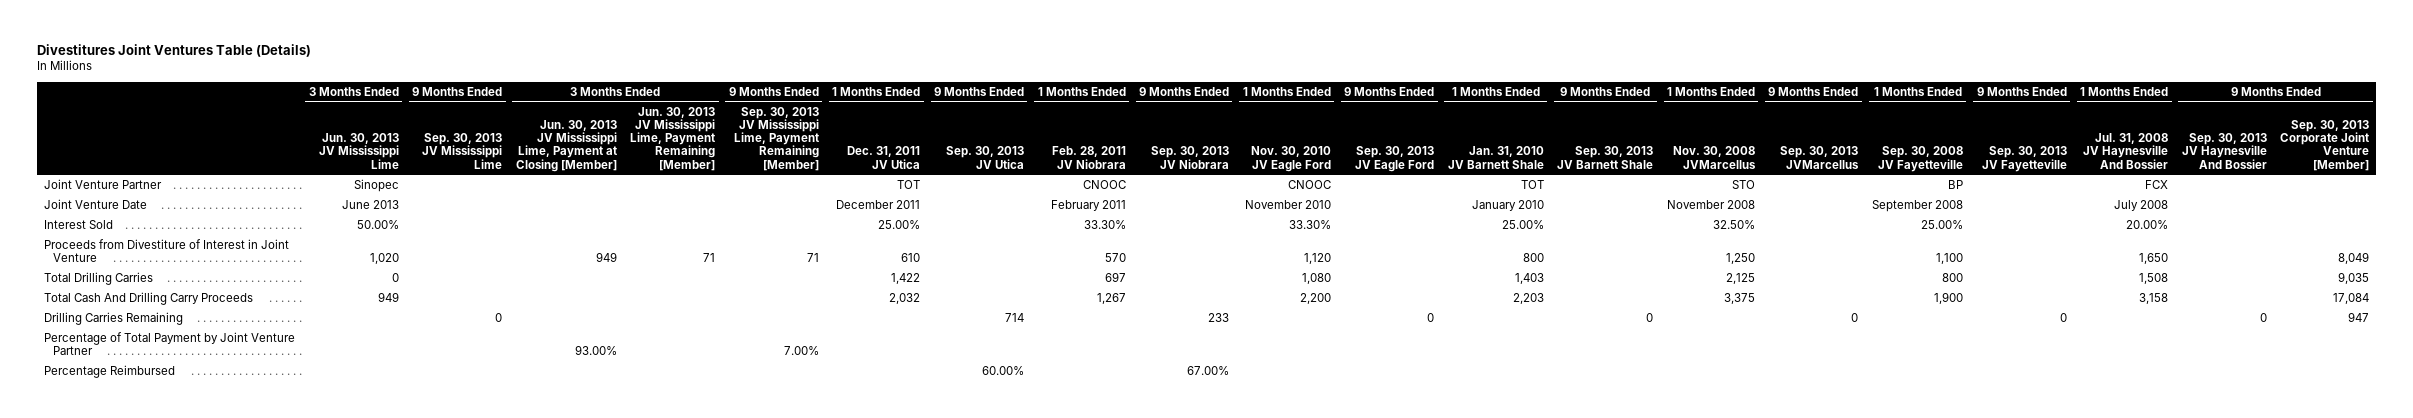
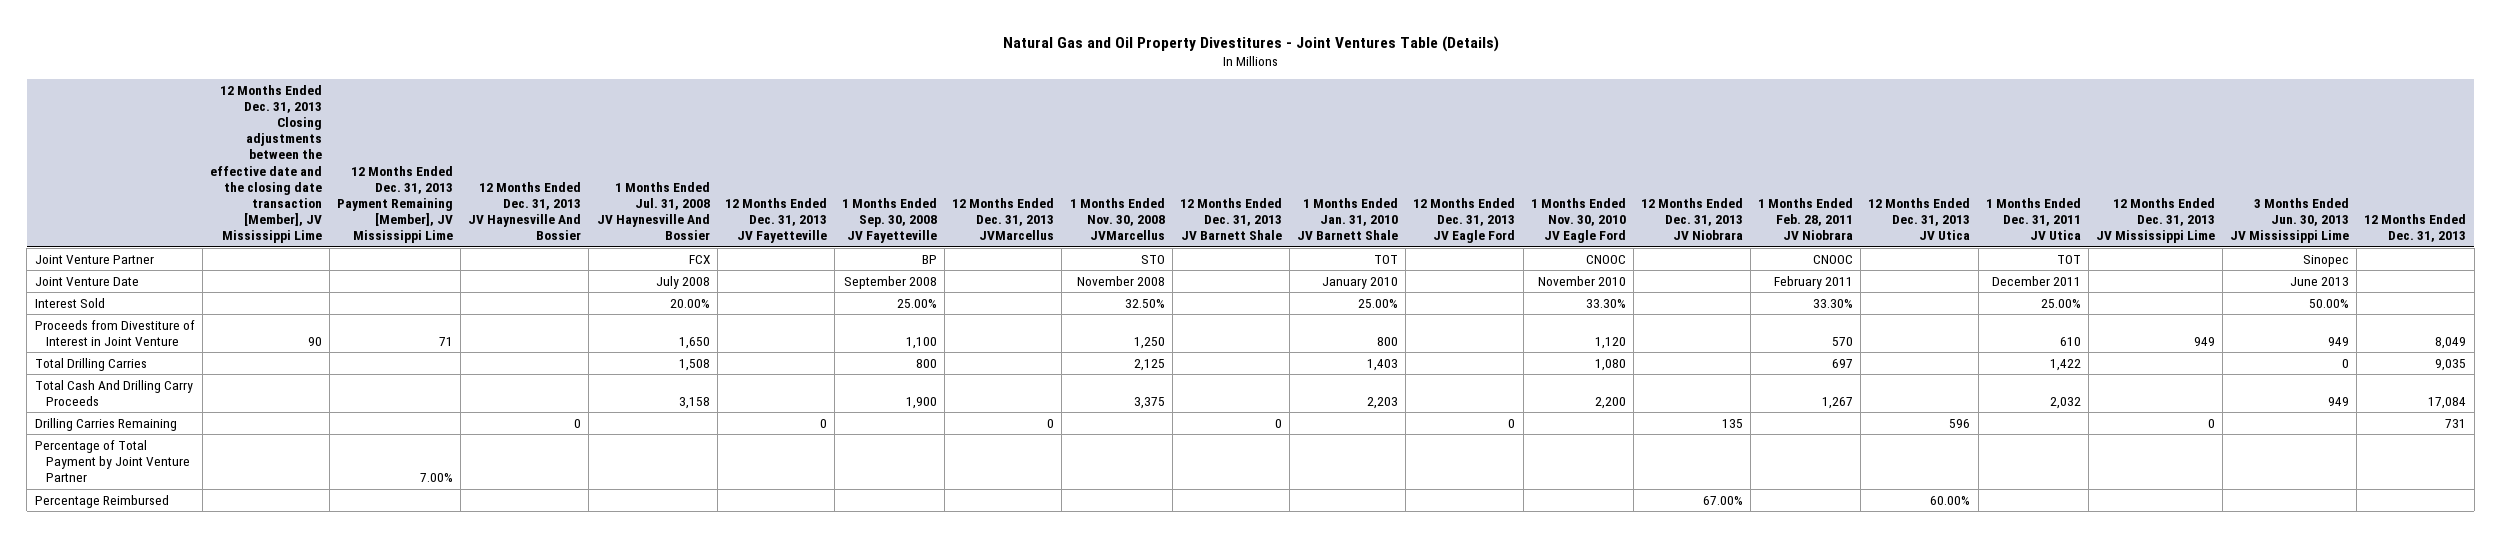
- Divestitures Joint Ventures Table (Details)
+ Natural Gas and Oil Property Divestitures - Joint Ventures Table (Details)
- | 3 Months Ended Jun. 30, 2013 JV Mississippi Lime | 9 Months Ended Sep. 30, 2013 JV Mississippi Lime | 3 Months Ended Jun. 30, 2013 JV Mississippi Lime, Payment at Closing [Member] | 3 Months Ended Jun. 30, 2013 JV Mississippi Lime, Payment Remaining [Member] | 9 Months Ended Sep. 30, 2013 JV Mississippi Lime, Payment Remaining [Member] | 1 Months Ended Dec. 31, 2011 JV Utica | 9 Months Ended Sep. 30, 2013 JV Utica | 1 Months Ended Feb. 28, 2011 JV Niobrara | 9 Months Ended Sep. 30, 2013 JV Niobrara | 1 Months Ended Nov. 30, 2010 JV Eagle Ford | 9 Months Ended Sep. 30, 2013 JV Eagle Ford | 1 Months Ended Jan. 31, 2010 JV Barnett Shale | 9 Months Ended Sep. 30, 2013 JV Barnett Shale | 1 Months Ended Nov. 30, 2008 JVMarcellus | 9 Months Ended Sep. 30, 2013 JVMarcellus | 1 Months Ended Sep. 30, 2008 JV Fayetteville | 9 Months Ended Sep. 30, 2013 JV Fayetteville | 1 Months Ended Jul. 31, 2008 JV Haynesville And Bossier | 9 Months Ended Sep. 30, 2013 JV Haynesville And Bossier | 9 Months Ended Sep. 30, 2013 Corporate Joint Venture [Member]
+ | 12 Months Ended Dec. 31, 2013 Closing adjustments between the effective date and the closing date transaction [Member], JV Mississippi Lime | 12 Months Ended Dec. 31, 2013 Payment Remaining [Member], JV Mississippi Lime | 12 Months Ended Dec. 31, 2013 JV Haynesville And Bossier | 1 Months Ended Jul. 31, 2008 JV Haynesville And Bossier | 12 Months Ended Dec. 31, 2013 JV Fayetteville | 1 Months Ended Sep. 30, 2008 JV Fayetteville | 12 Months Ended Dec. 31, 2013 JVMarcellus | 1 Months Ended Nov. 30, 2008 JVMarcellus | 12 Months Ended Dec. 31, 2013 JV Barnett Shale | 1 Months Ended Jan. 31, 2010 JV Barnett Shale | 12 Months Ended Dec. 31, 2013 JV Eagle Ford | 1 Months Ended Nov. 30, 2010 JV Eagle Ford | 12 Months Ended Dec. 31, 2013 JV Niobrara | 1 Months Ended Feb. 28, 2011 JV Niobrara | 12 Months Ended Dec. 31, 2013 JV Utica | 1 Months Ended Dec. 31, 2011 JV Utica | 12 Months Ended Dec. 31, 2013 JV Mississippi Lime | 3 Months Ended Jun. 30, 2013 JV Mississippi Lime | 12 Months Ended Dec. 31, 2013
- Proceeds from Divestiture of Interest in Joint Venture | 1,020 | | 949 | 71 | 71 | 610 | | 570 | | 1,120 | | 800 | | 1,250 | | 1,100 | | 1,650 | | 8,049
+ Proceeds from Divestiture of Interest in Joint Venture | 90 | 71 | | 1,650 | | 1,100 | | 1,250 | | 800 | | 1,120 | | 570 | | 610 | 949 | 949 | 8,049

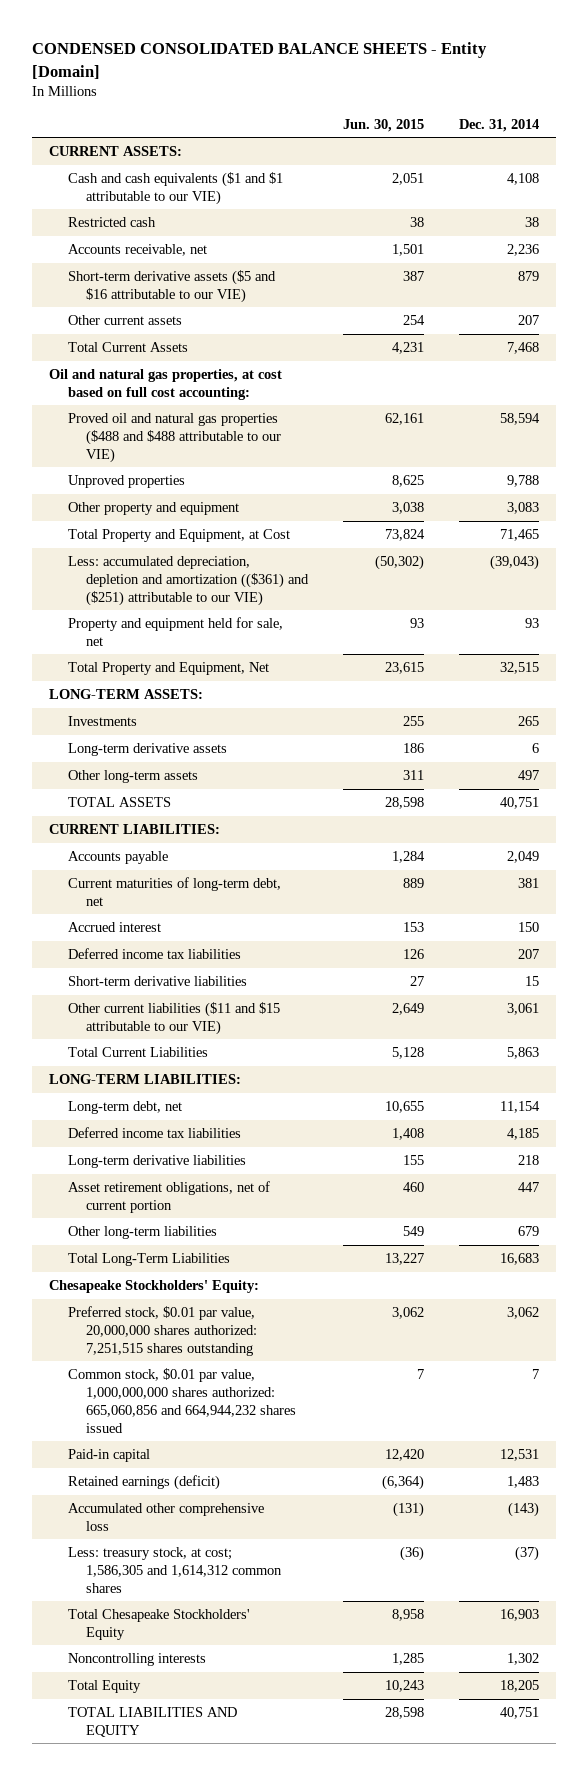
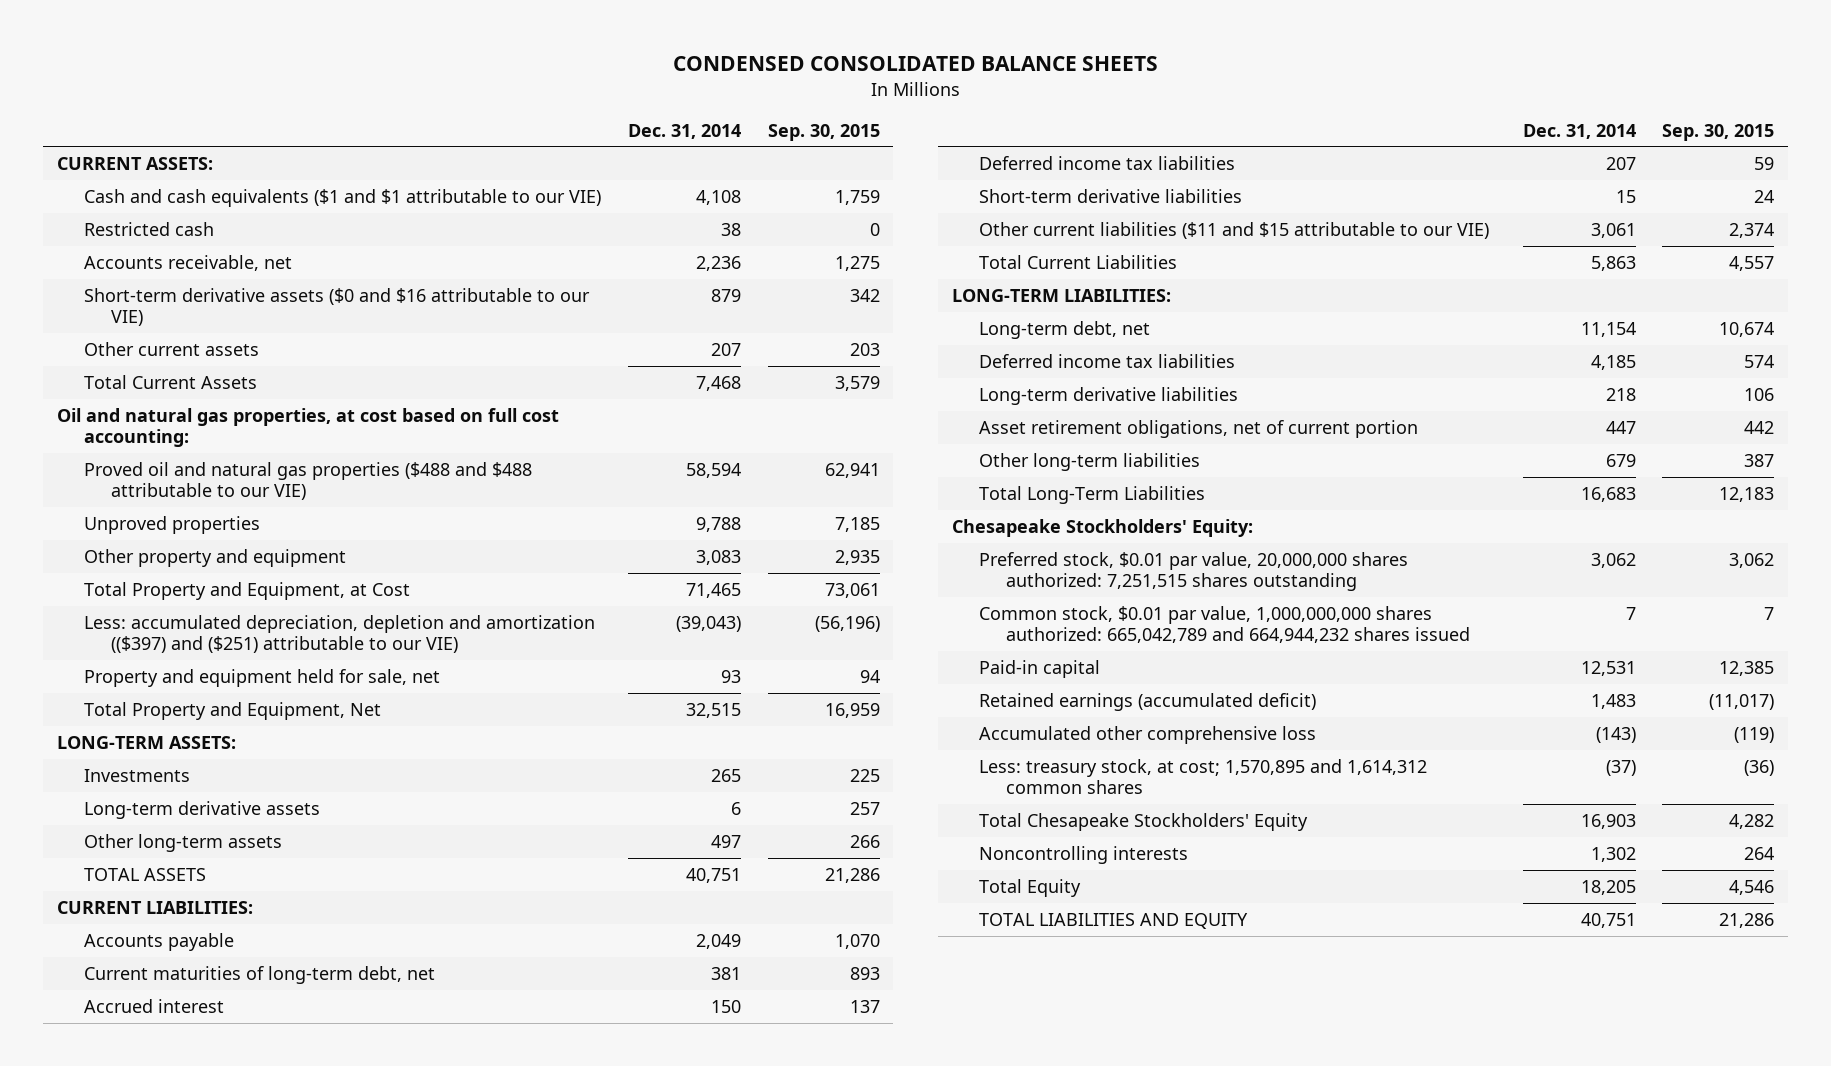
- CONDENSED CONSOLIDATED BALANCE SHEETS - Entity [Domain]
+ CONDENSED CONSOLIDATED BALANCE SHEETS
- | Jun. 30, 2015 | Dec. 31, 2014
+ | Dec. 31, 2014 | Sep. 30, 2015
- Short-term derivative assets ($5 and $16 attributable to our VIE) | 387 | 879
+ Short-term derivative assets ($0 and $16 attributable to our VIE) | 879 | 342
- Less: accumulated depreciation, depletion and amortization (($361) and ($251) attributable to our VIE) | (50,302) | (39,043)
+ Less: accumulated depreciation, depletion and amortization (($397) and ($251) attributable to our VIE) | (39,043) | (56,196)
- Common stock, $0.01 par value, 1,000,000,000 shares authorized: 665,060,856 and 664,944,232 shares issued | 7 | 7
+ Common stock, $0.01 par value, 1,000,000,000 shares authorized: 665,042,789 and 664,944,232 shares issued | 7 | 7
- Retained earnings (deficit) | (6,364) | 1,483
+ Retained earnings (accumulated deficit) | 1,483 | (11,017)
- Less: treasury stock, at cost; 1,586,305 and 1,614,312 common shares | (36) | (37)
+ Less: treasury stock, at cost; 1,570,895 and 1,614,312 common shares | (37) | (36)

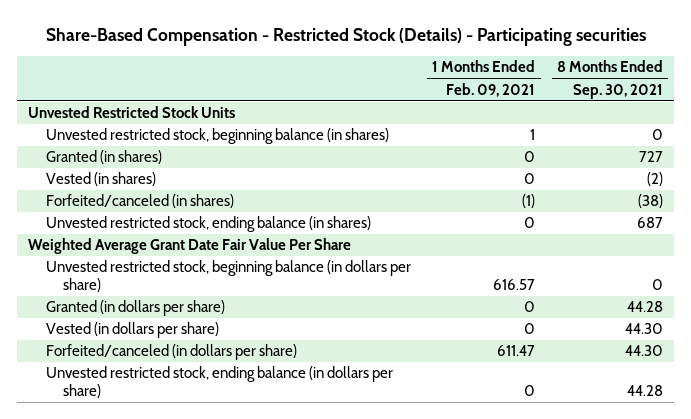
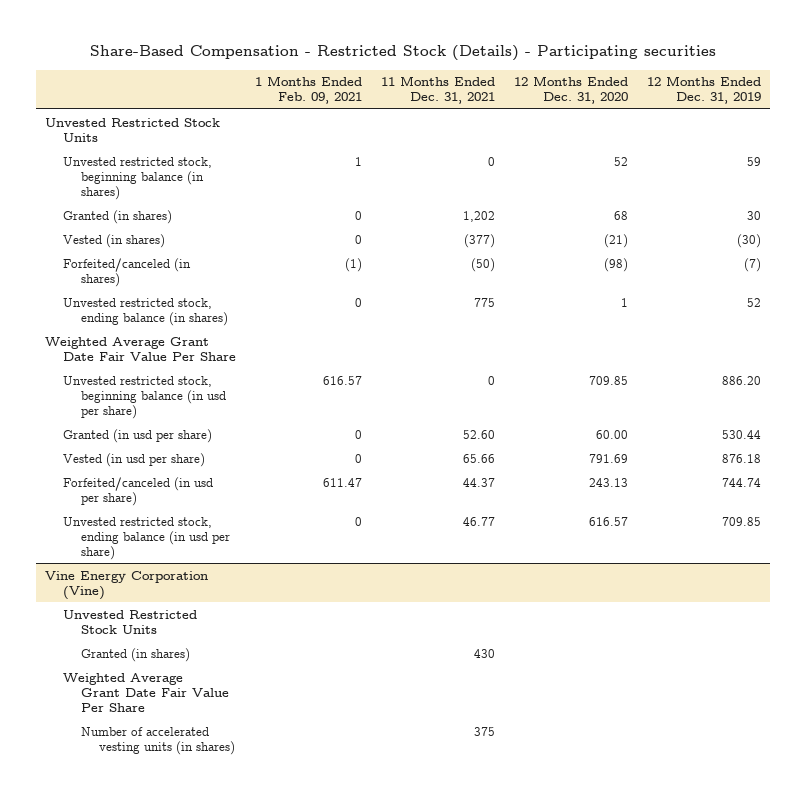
- | 1 Months Ended Feb. 09, 2021 | 8 Months Ended Sep. 30, 2021
+ | 1 Months Ended Feb. 09, 2021 | 11 Months Ended Dec. 31, 2021 | 12 Months Ended Dec. 31, 2020 | 12 Months Ended Dec. 31, 2019
- Unvested restricted stock, beginning balance (in dollars per share) | 616.57 | 0
- Granted (in dollars per share) | 0 | 44.28
- Vested (in dollars per share) | 0 | 44.30
- Forfeited/canceled (in dollars per share) | 611.47 | 44.30
- Unvested restricted stock, ending balance (in dollars per share) | 0 | 44.28
+ Unvested restricted stock, beginning balance (in usd per share) | 616.57 | 0 | 709.85 | 886.20
+ Granted (in usd per share) | 0 | 52.60 | 60.00 | 530.44
+ Vested (in usd per share) | 0 | 65.66 | 791.69 | 876.18
+ Forfeited/canceled (in usd per share) | 611.47 | 44.37 | 243.13 | 744.74
+ Unvested restricted stock, ending balance (in usd per share) | 0 | 46.77 | 616.57 | 709.85
+ Vine Energy Corporation (Vine)
+ Unvested Restricted Stock Units
+ Granted (in shares) | | 430 | |
+ Weighted Average Grant Date Fair Value Per Share
+ Number of accelerated vesting units (in shares) | | 375 | |

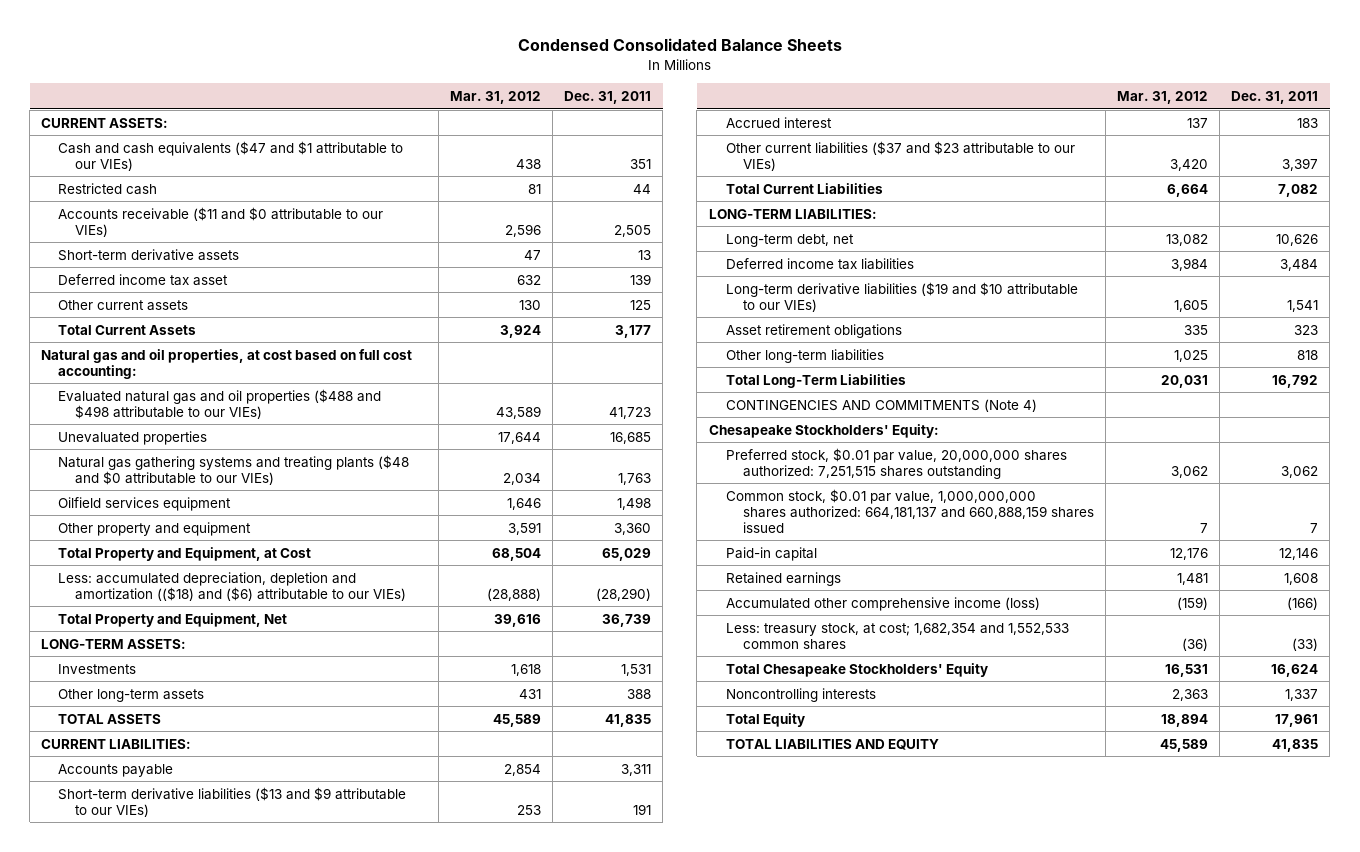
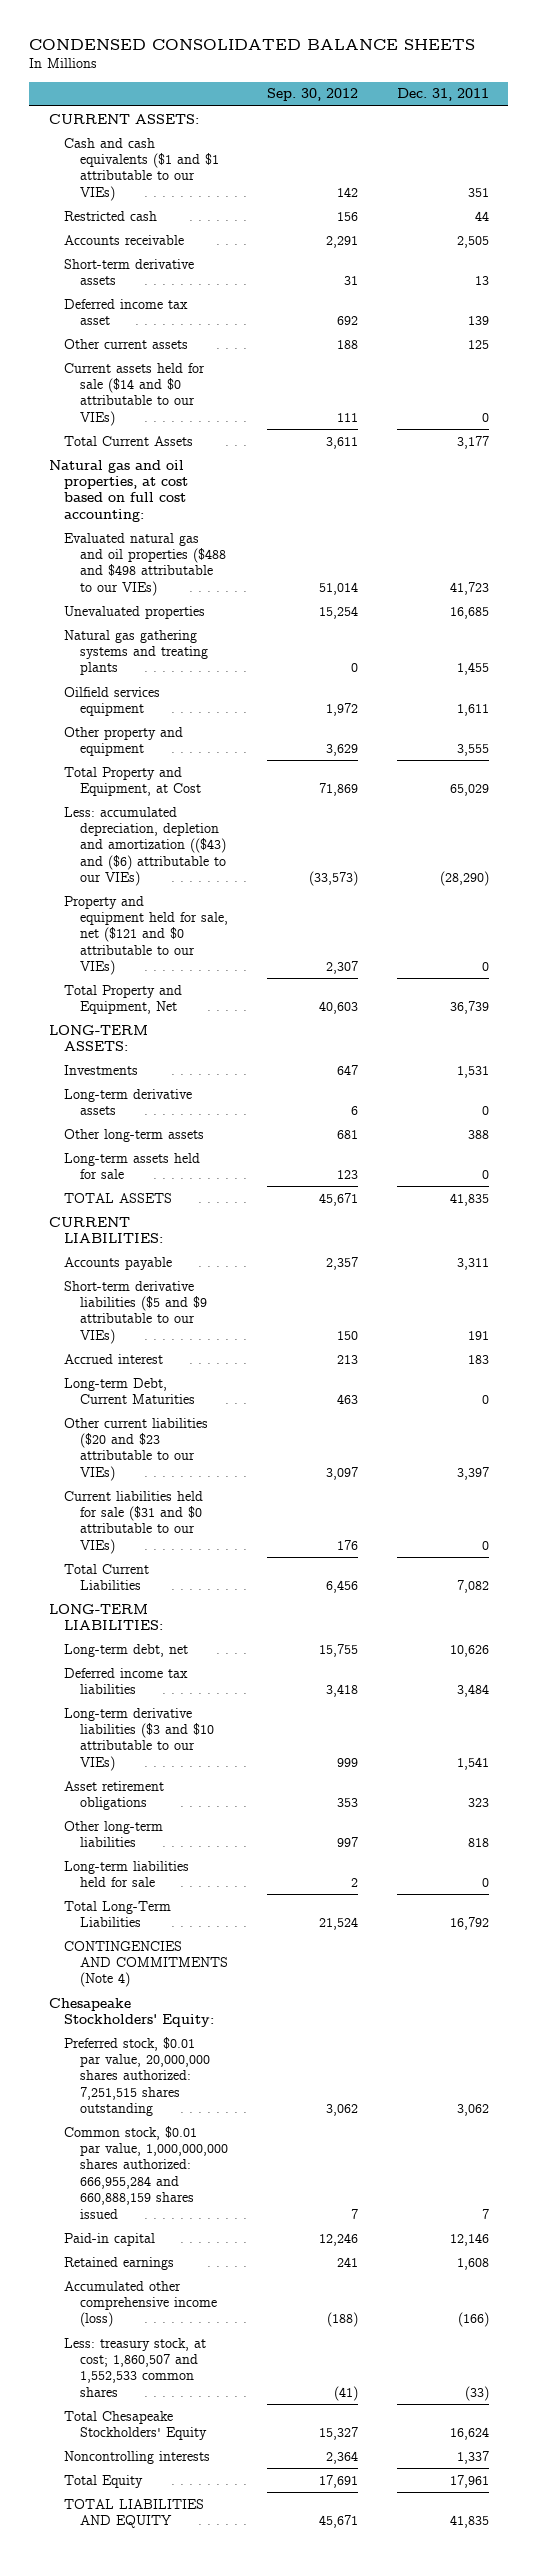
- Condensed Consolidated Balance Sheets
+ CONDENSED CONSOLIDATED BALANCE SHEETS
- | Mar. 31, 2012 | Dec. 31, 2011
+ | Sep. 30, 2012 | Dec. 31, 2011
- Cash and cash equivalents ($47 and $1 attributable to our VIEs) | 438 | 351
+ Cash and cash equivalents ($1 and $1 attributable to our VIEs) | 142 | 351
- Accounts receivable ($11 and $0 attributable to our VIEs) | 2,596 | 2,505
+ Accounts receivable | 2,291 | 2,505
+ Current assets held for sale ($14 and $0 attributable to our VIEs) | 111 | 0
- Natural gas gathering systems and treating plants ($48 and $0 attributable to our VIEs) | 2,034 | 1,763
- Oilfield services equipment | 1,646 | 1,498
- Other property and equipment | 3,591 | 3,360
+ Natural gas gathering systems and treating plants | 0 | 1,455
+ Oilfield services equipment | 1,972 | 1,611
+ Other property and equipment | 3,629 | 3,555
- Less: accumulated depreciation, depletion and amortization (($18) and ($6) attributable to our VIEs) | (28,888) | (28,290)
+ Less: accumulated depreciation, depletion and amortization (($43) and ($6) attributable to our VIEs) | (33,573) | (28,290)
+ Property and equipment held for sale, net ($121 and $0 attributable to our VIEs) | 2,307 | 0
+ Long-term derivative assets | 6 | 0
+ Long-term assets held for sale | 123 | 0
- Short-term derivative liabilities ($13 and $9 attributable to our VIEs) | 253 | 191
+ Short-term derivative liabilities ($5 and $9 attributable to our VIEs) | 150 | 191
- Other current liabilities ($37 and $23 attributable to our VIEs) | 3,420 | 3,397
+ Long-term Debt, Current Maturities | 463 | 0
+ Other current liabilities ($20 and $23 attributable to our VIEs) | 3,097 | 3,397
+ Current liabilities held for sale ($31 and $0 attributable to our VIEs) | 176 | 0
- Long-term derivative liabilities ($19 and $10 attributable to our VIEs) | 1,605 | 1,541
+ Long-term derivative liabilities ($3 and $10 attributable to our VIEs) | 999 | 1,541
+ Long-term liabilities held for sale | 2 | 0
- Common stock, $0.01 par value, 1,000,000,000 shares authorized: 664,181,137 and 660,888,159 shares issued | 7 | 7
+ Common stock, $0.01 par value, 1,000,000,000 shares authorized: 666,955,284 and 660,888,159 shares issued | 7 | 7
- Less: treasury stock, at cost; 1,682,354 and 1,552,533 common shares | (36) | (33)
+ Less: treasury stock, at cost; 1,860,507 and 1,552,533 common shares | (41) | (33)

